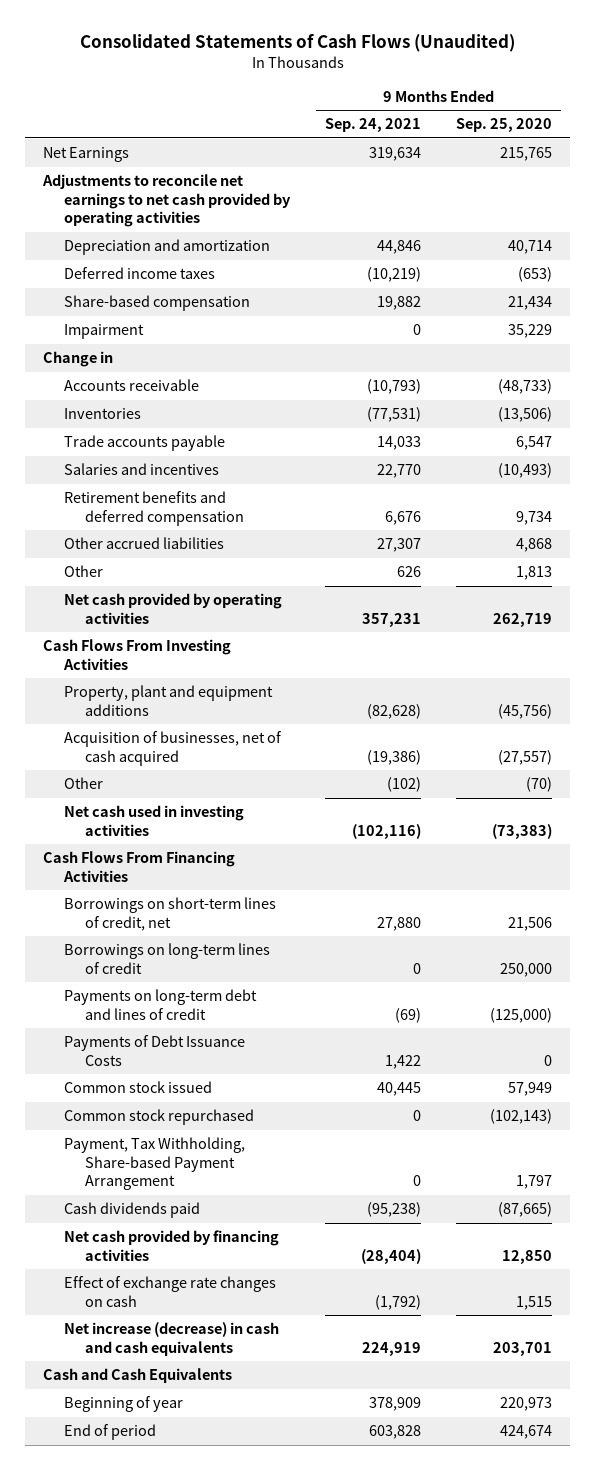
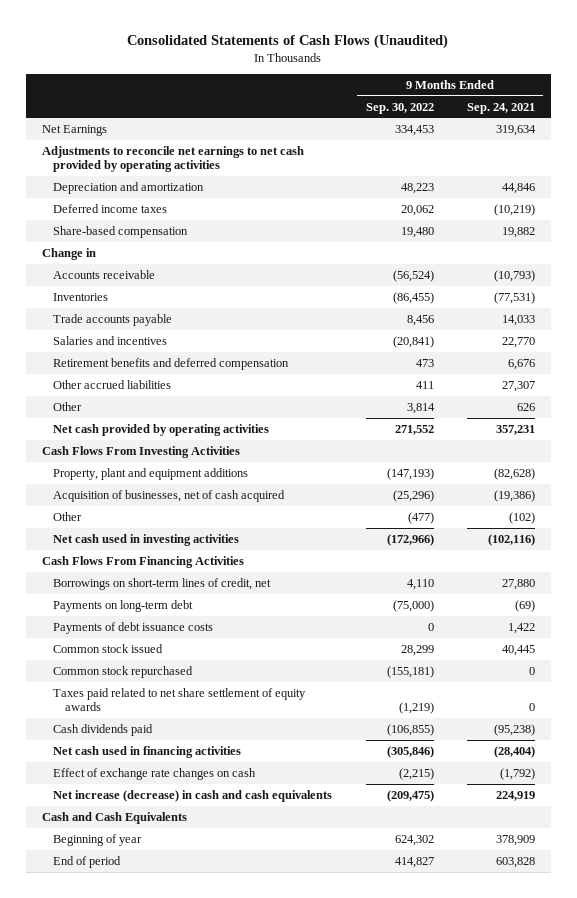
- | 9 Months Ended Sep. 24, 2021 | 9 Months Ended Sep. 25, 2020
+ | 9 Months Ended Sep. 30, 2022 | 9 Months Ended Sep. 24, 2021
- Impairment | 0 | 35,229
- Borrowings on long-term lines of credit | 0 | 250,000
- Payments on long-term debt and lines of credit | (69) | (125,000)
- Payments of Debt Issuance Costs | 1,422 | 0
+ Payments on long-term debt | (75,000) | (69)
+ Payments of debt issuance costs | 0 | 1,422
- Payment, Tax Withholding, Share-based Payment Arrangement | 0 | 1,797
+ Taxes paid related to net share settlement of equity awards | (1,219) | 0
- Net cash provided by financing activities | (28,404) | 12,850
+ Net cash used in financing activities | (305,846) | (28,404)

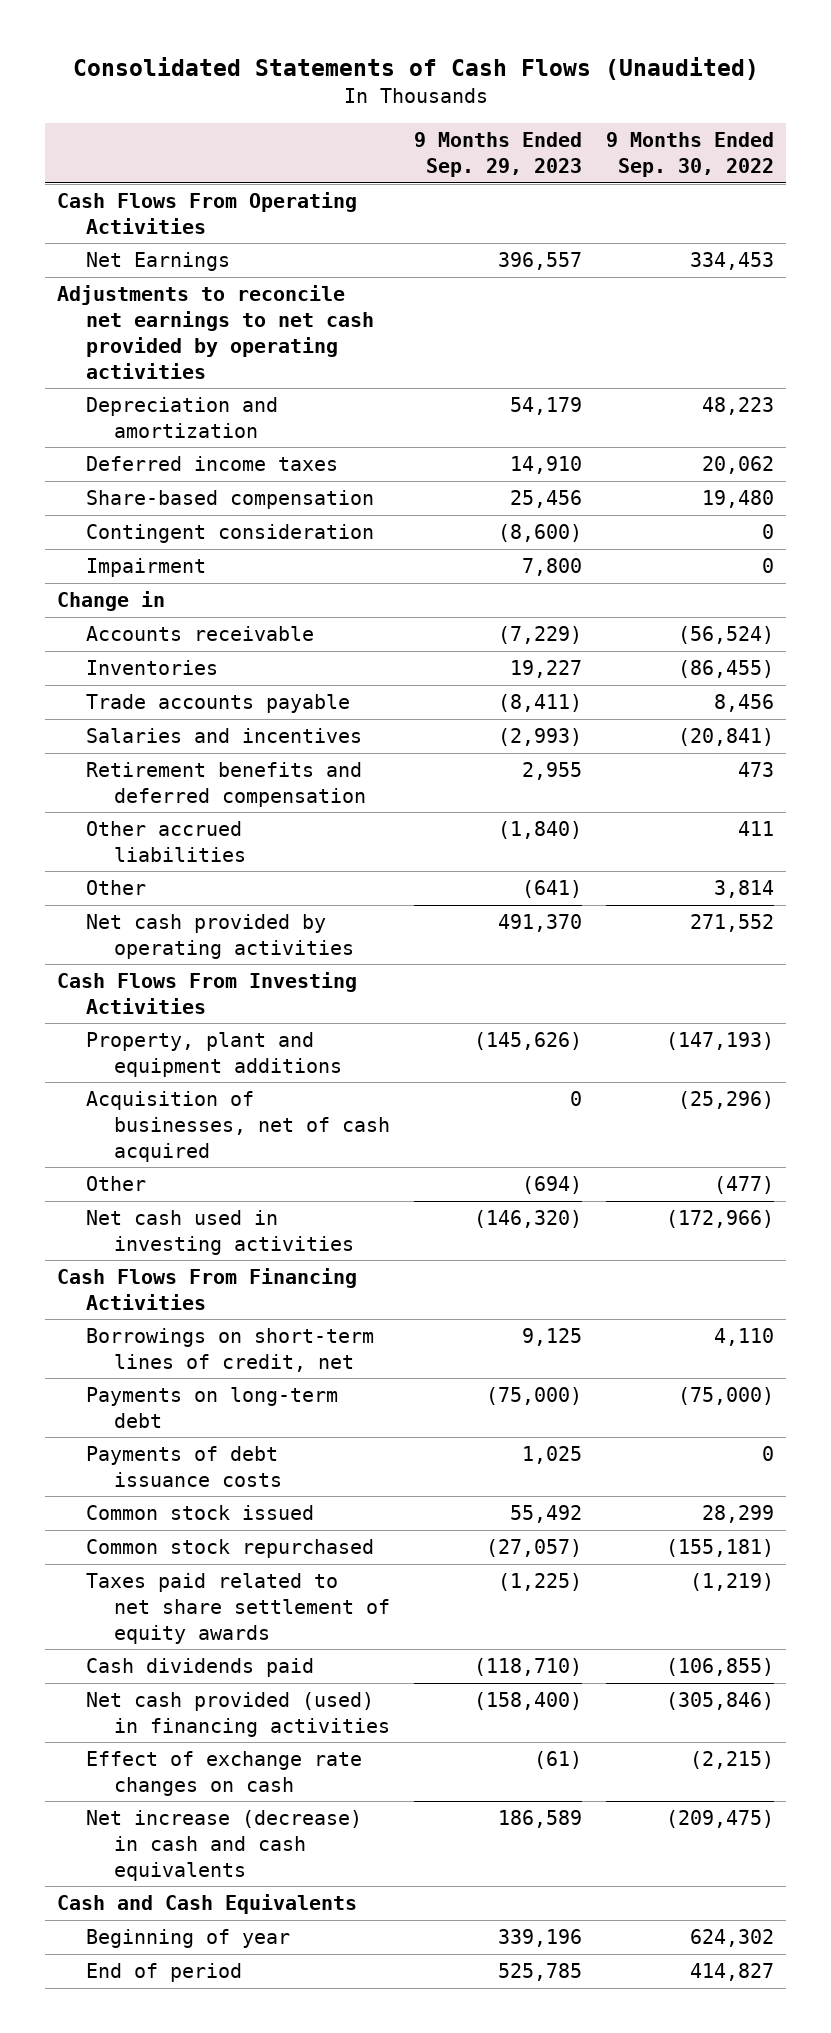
- | 9 Months Ended Sep. 30, 2022 | 9 Months Ended Sep. 24, 2021
+ | 9 Months Ended Sep. 29, 2023 | 9 Months Ended Sep. 30, 2022
+ Cash Flows From Operating Activities
+ Contingent consideration | (8,600) | 0
+ Impairment | 7,800 | 0
- Net cash used in financing activities | (305,846) | (28,404)
+ Net cash provided (used) in financing activities | (158,400) | (305,846)

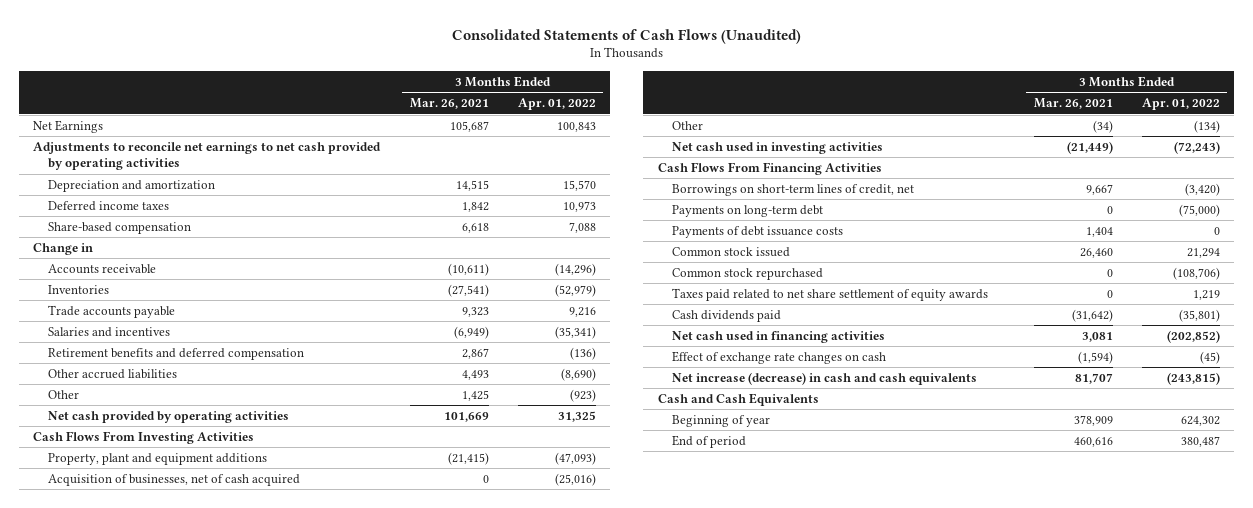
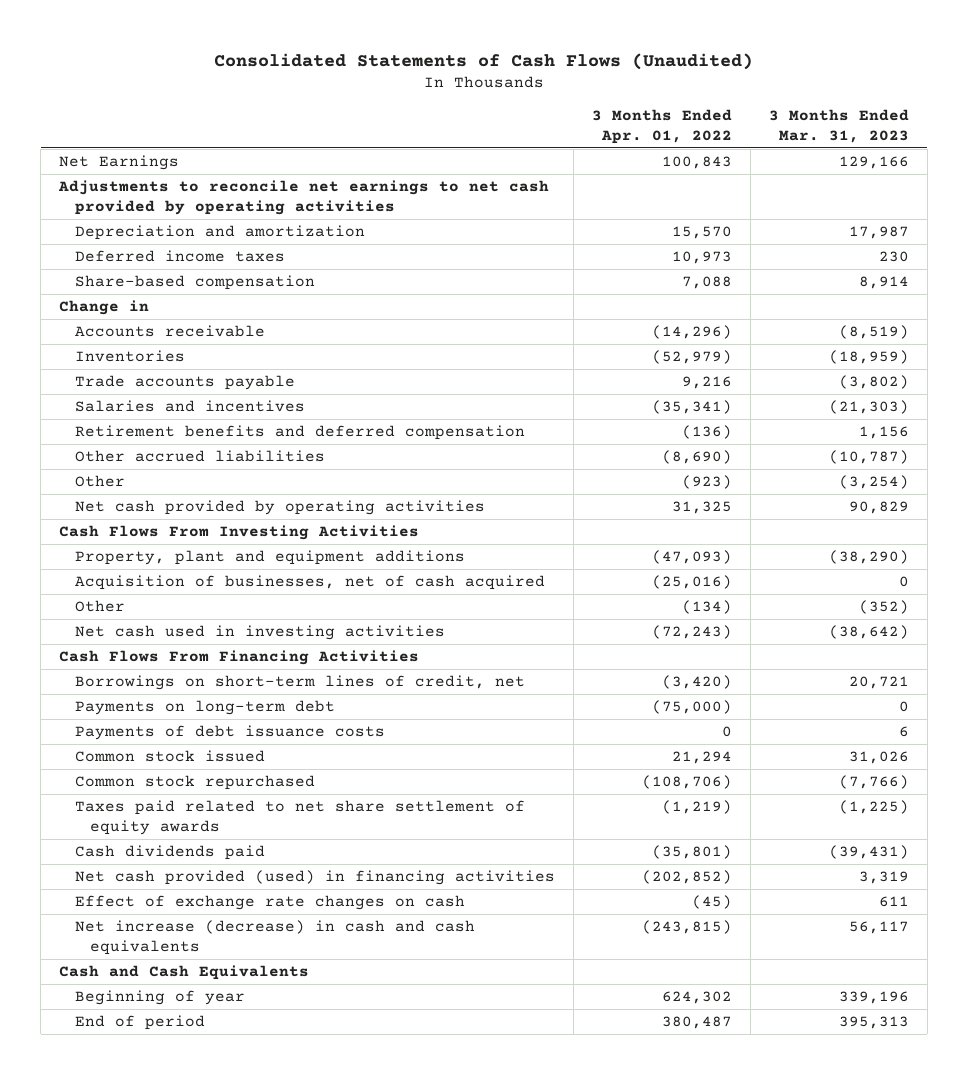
- | 3 Months Ended Mar. 26, 2021 | 3 Months Ended Apr. 01, 2022
+ | 3 Months Ended Apr. 01, 2022 | 3 Months Ended Mar. 31, 2023
- Taxes paid related to net share settlement of equity awards | 0 | 1,219
+ Taxes paid related to net share settlement of equity awards | (1,219) | (1,225)
- Net cash used in financing activities | 3,081 | (202,852)
+ Net cash provided (used) in financing activities | (202,852) | 3,319

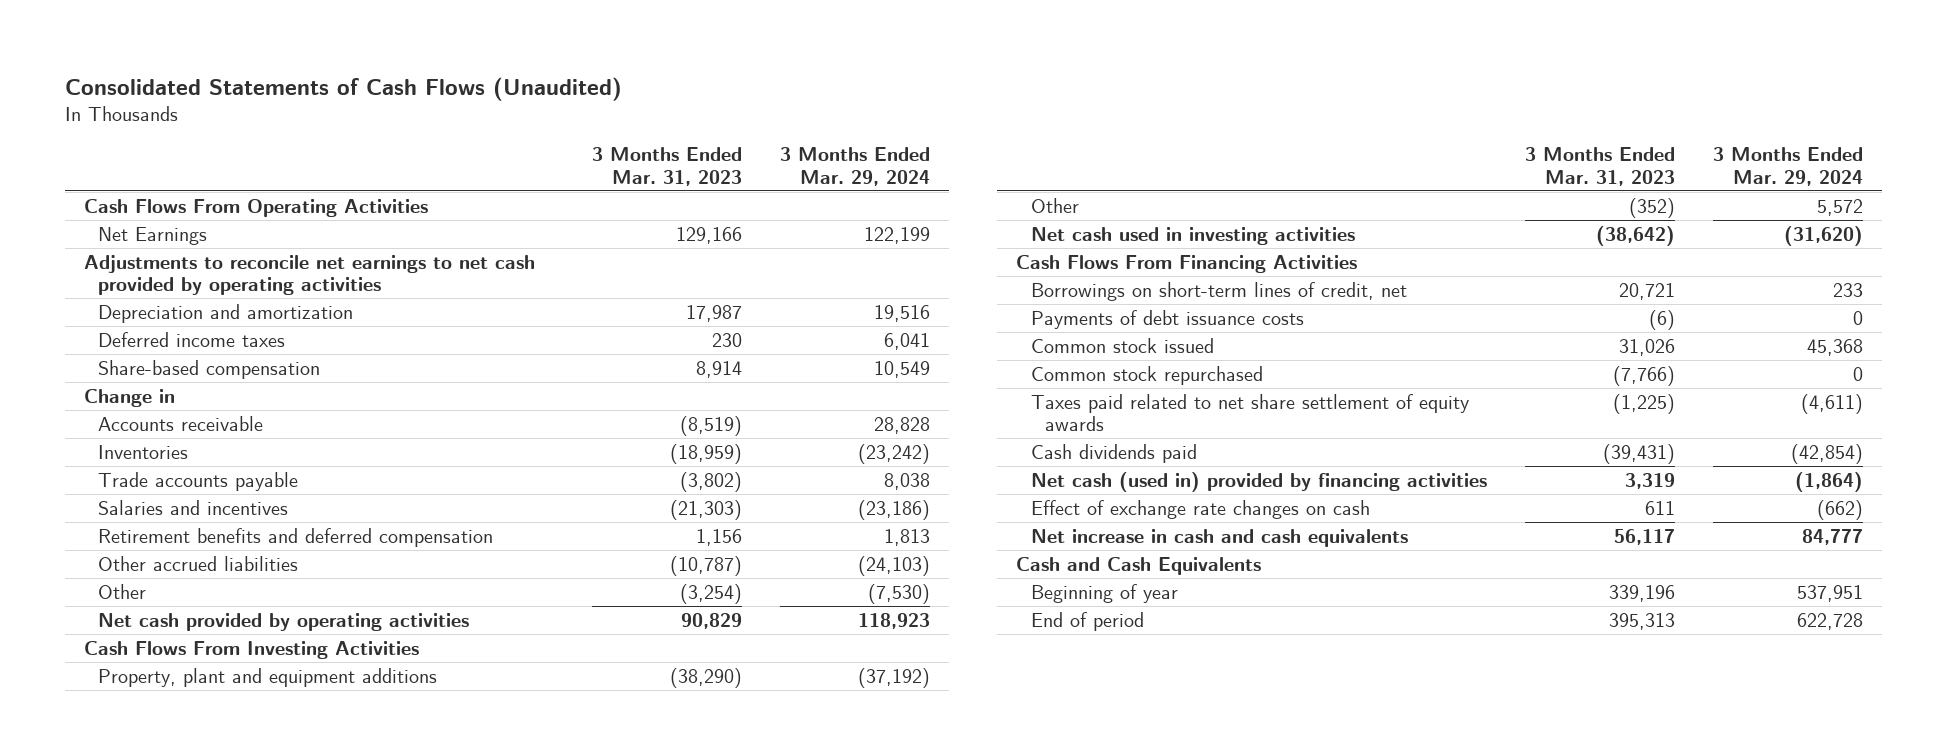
- | 3 Months Ended Apr. 01, 2022 | 3 Months Ended Mar. 31, 2023
+ | 3 Months Ended Mar. 31, 2023 | 3 Months Ended Mar. 29, 2024
+ Cash Flows From Operating Activities
- Acquisition of businesses, net of cash acquired | (25,016) | 0
- Payments on long-term debt | (75,000) | 0
- Payments of debt issuance costs | 0 | 6
+ Payments of debt issuance costs | (6) | 0
- Net cash provided (used) in financing activities | (202,852) | 3,319
+ Net cash (used in) provided by financing activities | 3,319 | (1,864)
- Net increase (decrease) in cash and cash equivalents | (243,815) | 56,117
+ Net increase in cash and cash equivalents | 56,117 | 84,777

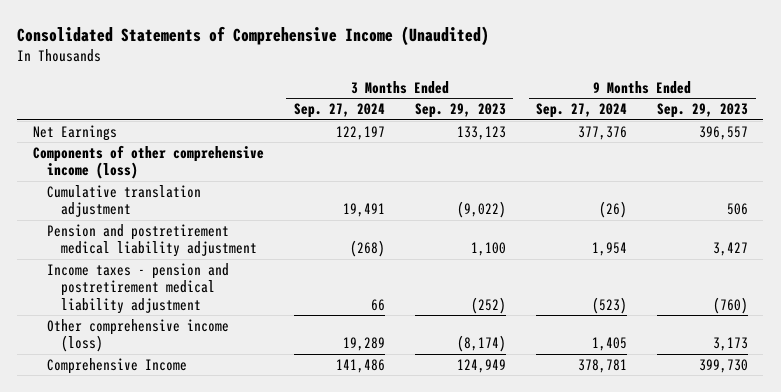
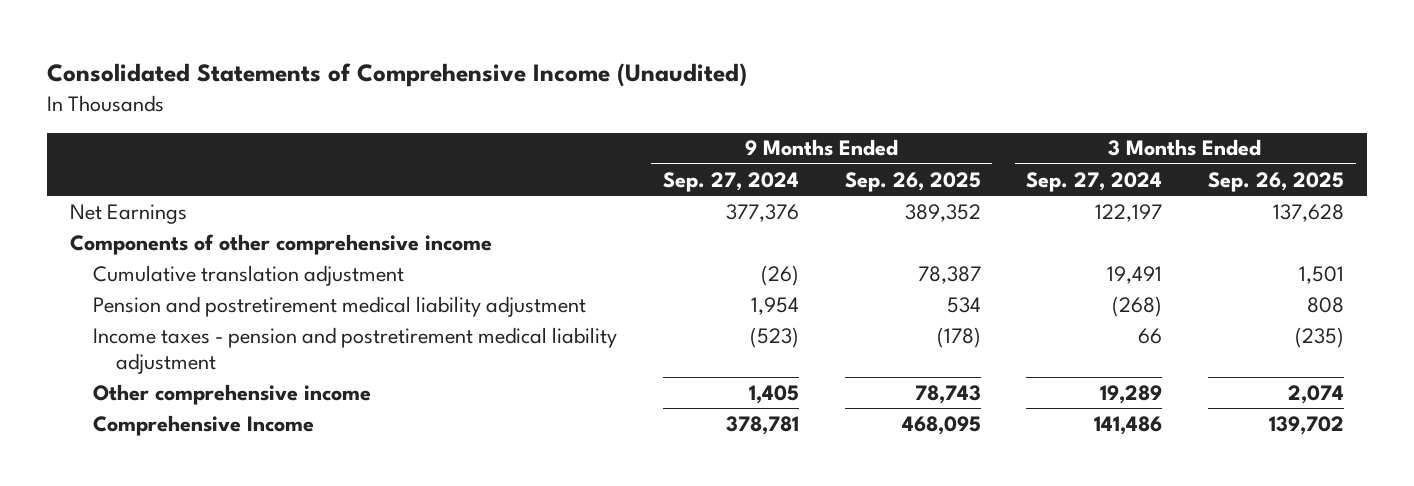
- | 3 Months Ended Sep. 27, 2024 | 3 Months Ended Sep. 29, 2023 | 9 Months Ended Sep. 27, 2024 | 9 Months Ended Sep. 29, 2023
+ | 9 Months Ended Sep. 27, 2024 | 9 Months Ended Sep. 26, 2025 | 3 Months Ended Sep. 27, 2024 | 3 Months Ended Sep. 26, 2025
- Components of other comprehensive income (loss)
+ Components of other comprehensive income
- Other comprehensive income (loss) | 19,289 | (8,174) | 1,405 | 3,173
+ Other comprehensive income | 1,405 | 78,743 | 19,289 | 2,074

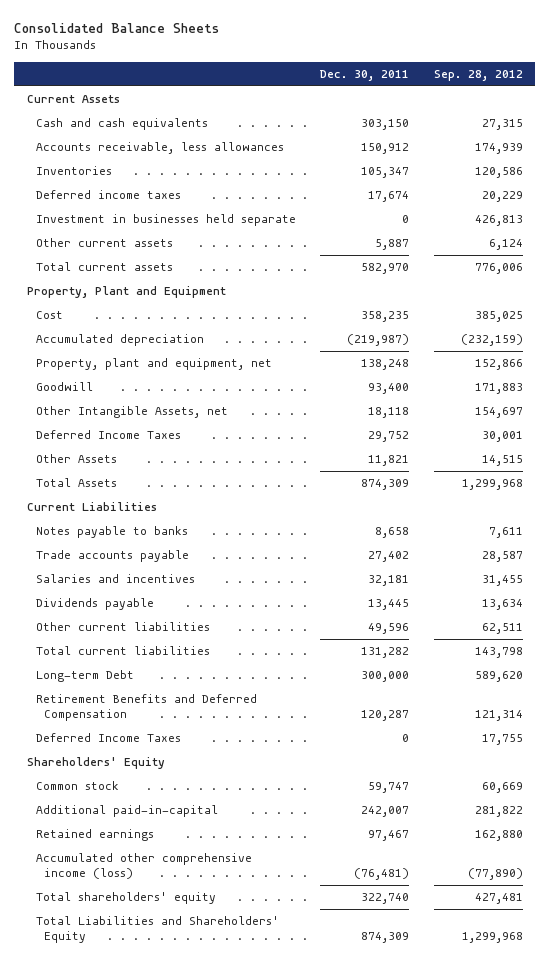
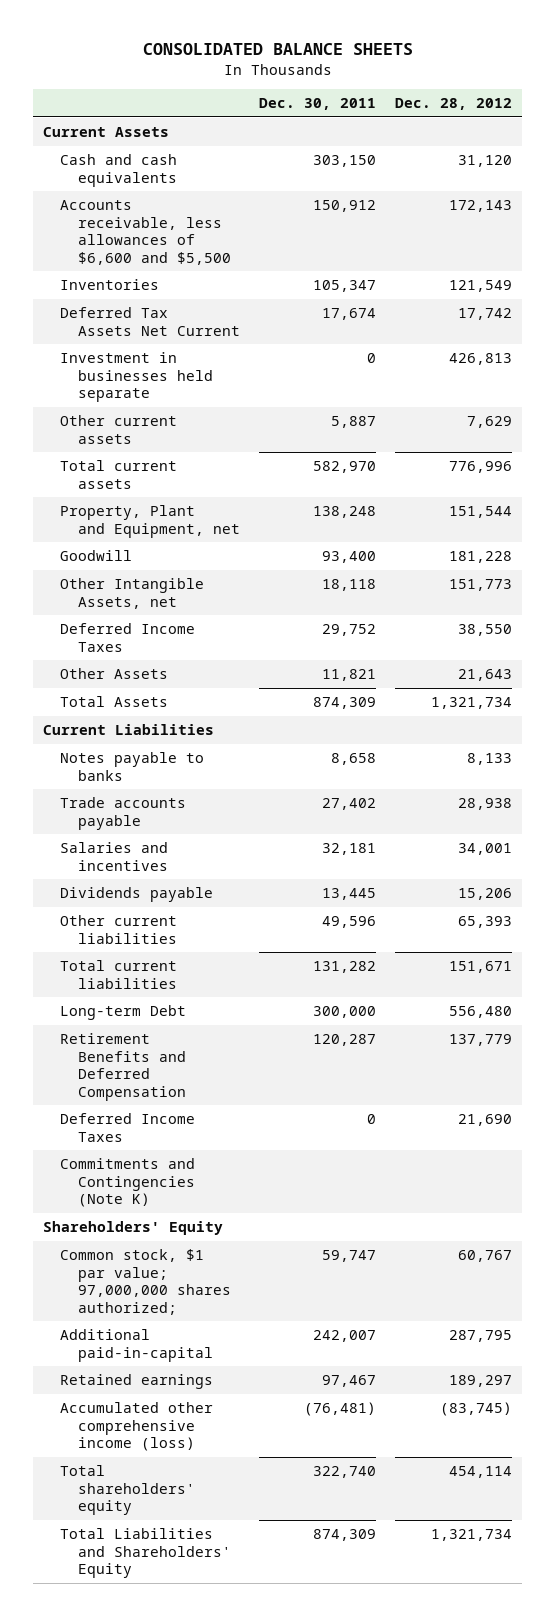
- Consolidated Balance Sheets
+ CONSOLIDATED BALANCE SHEETS
- | Dec. 30, 2011 | Sep. 28, 2012
+ | Dec. 30, 2011 | Dec. 28, 2012
- Accounts receivable, less allowances | 150,912 | 174,939
+ Accounts receivable, less allowances of $6,600 and $5,500 | 150,912 | 172,143
- Deferred income taxes | 17,674 | 20,229
+ Deferred Tax Assets Net Current | 17,674 | 17,742
- Property, Plant and Equipment
- Cost | 358,235 | 385,025
- Accumulated depreciation | (219,987) | (232,159)
- Property, plant and equipment, net | 138,248 | 152,866
+ Property, Plant and Equipment, net | 138,248 | 151,544
+ Commitments and Contingencies (Note K)
- Common stock | 59,747 | 60,669
+ Common stock, $1 par value; 97,000,000 shares authorized; | 59,747 | 60,767

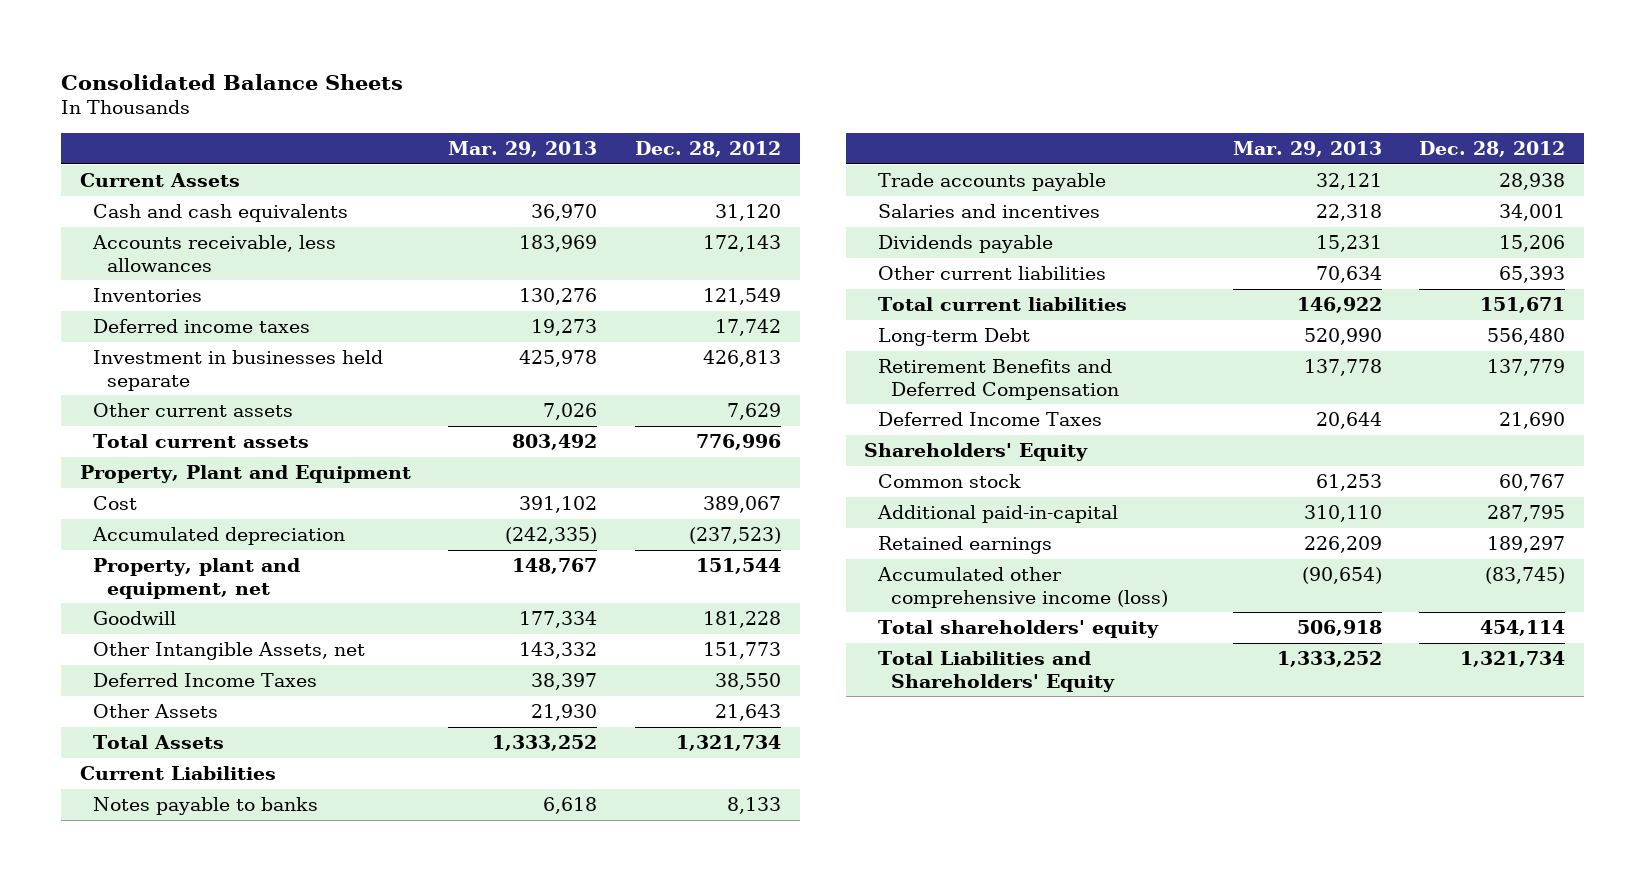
- CONSOLIDATED BALANCE SHEETS
+ Consolidated Balance Sheets
- | Dec. 30, 2011 | Dec. 28, 2012
+ | Mar. 29, 2013 | Dec. 28, 2012
- Accounts receivable, less allowances of $6,600 and $5,500 | 150,912 | 172,143
+ Accounts receivable, less allowances | 183,969 | 172,143
- Deferred Tax Assets Net Current | 17,674 | 17,742
+ Deferred income taxes | 19,273 | 17,742
- Property, Plant and Equipment, net | 138,248 | 151,544
+ Property, Plant and Equipment
+ Cost | 391,102 | 389,067
+ Accumulated depreciation | (242,335) | (237,523)
+ Property, plant and equipment, net | 148,767 | 151,544
- Commitments and Contingencies (Note K)
- Common stock, $1 par value; 97,000,000 shares authorized; | 59,747 | 60,767
+ Common stock | 61,253 | 60,767

